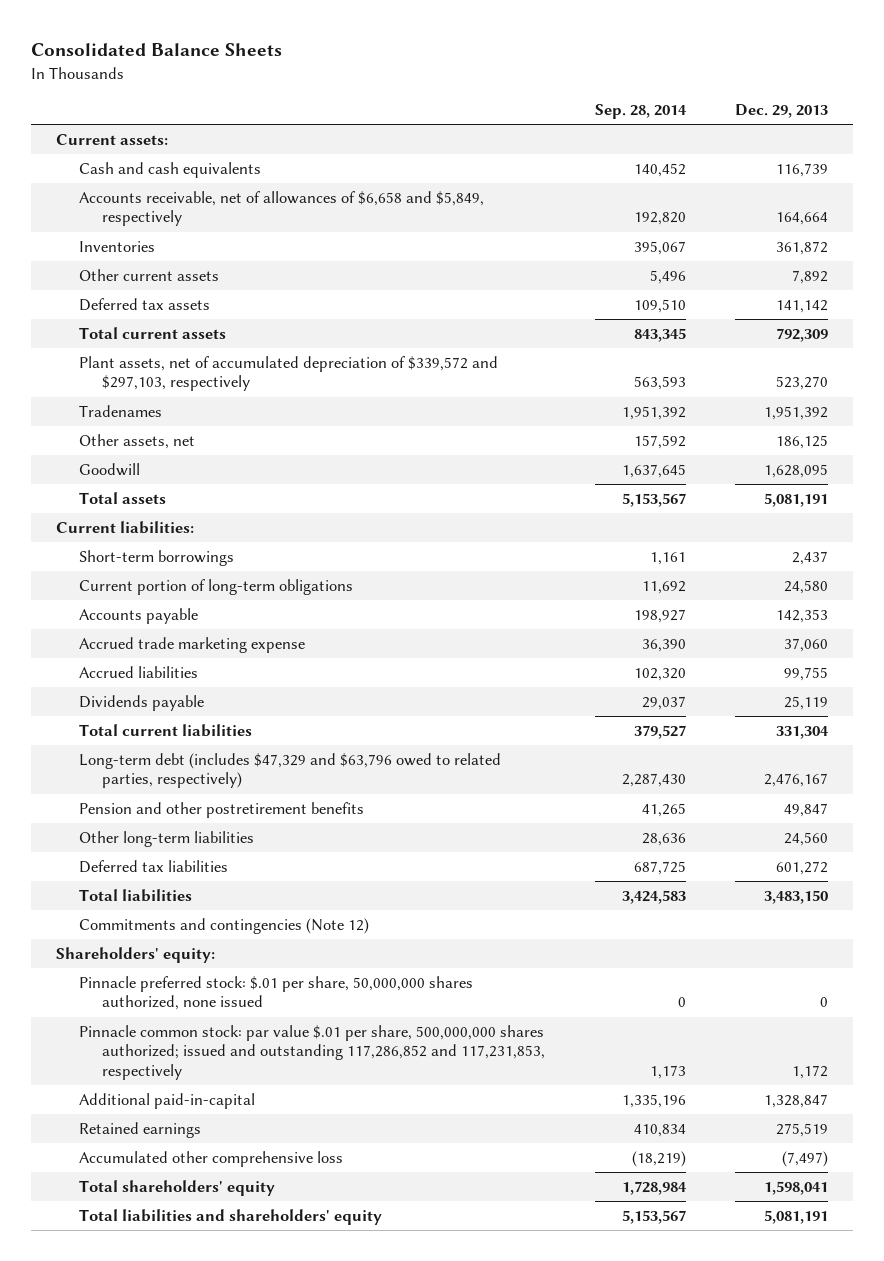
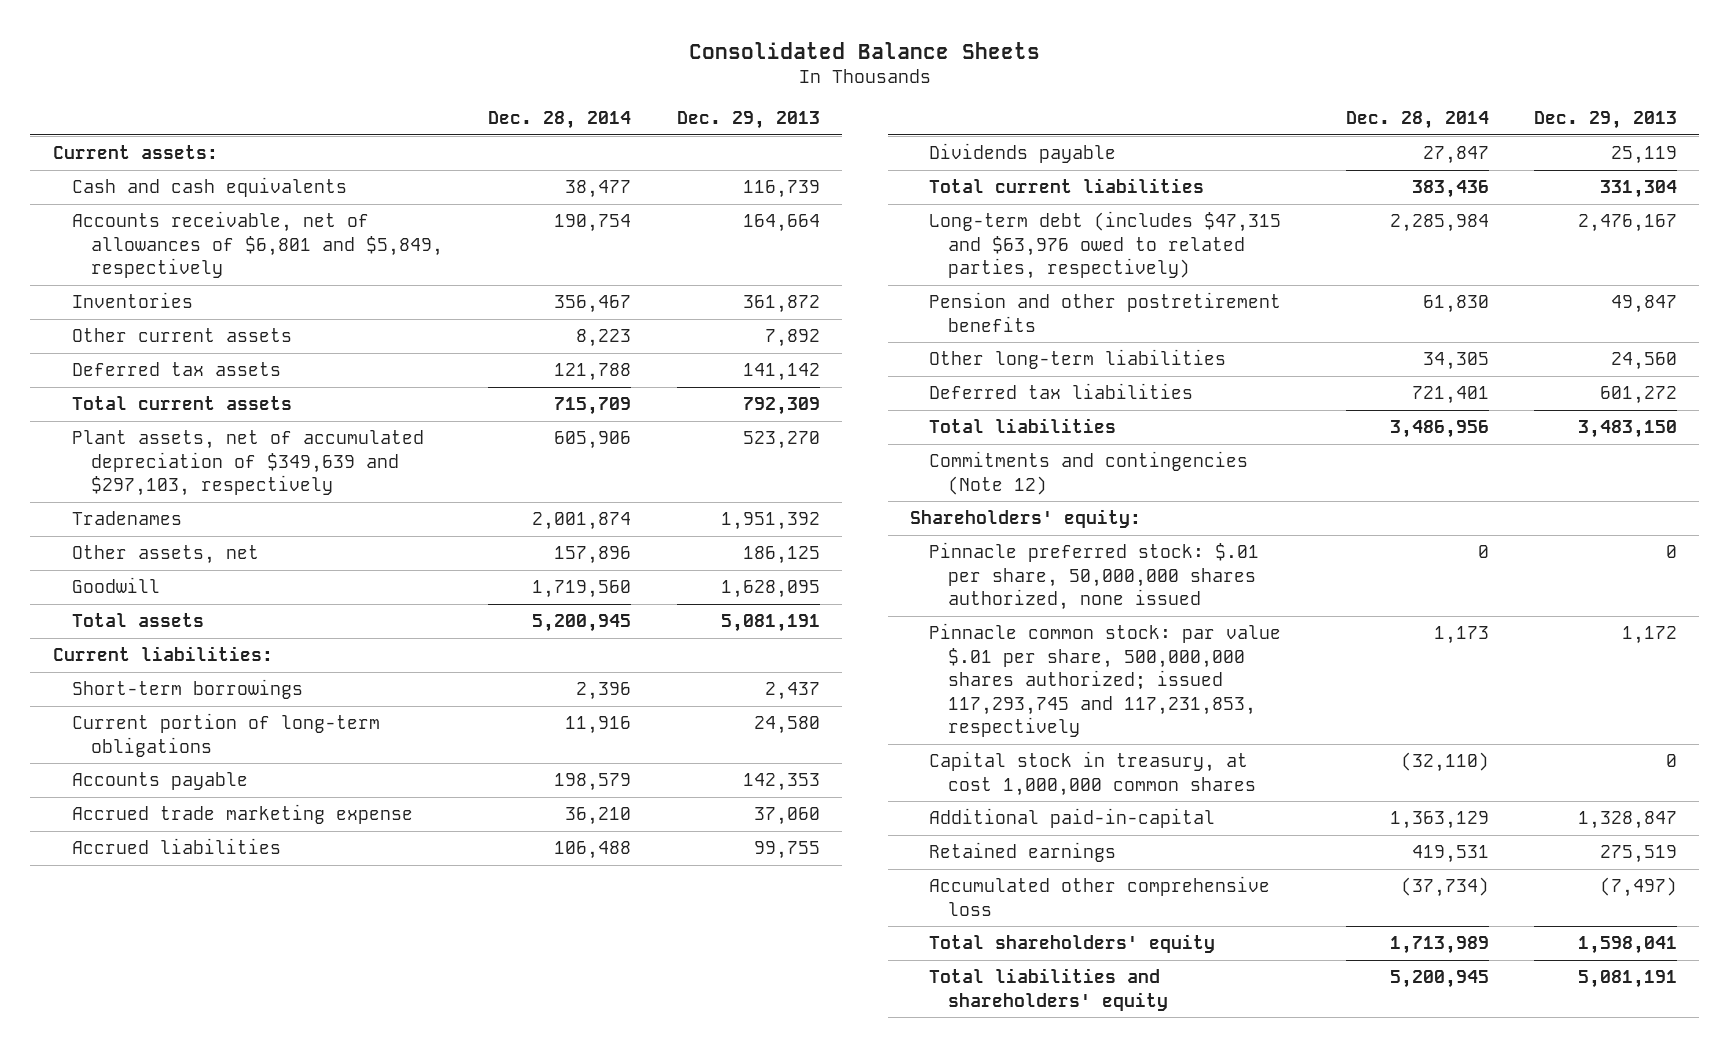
- | Sep. 28, 2014 | Dec. 29, 2013
+ | Dec. 28, 2014 | Dec. 29, 2013
- Accounts receivable, net of allowances of $6,658 and $5,849, respectively | 192,820 | 164,664
+ Accounts receivable, net of allowances of $6,801 and $5,849, respectively | 190,754 | 164,664
- Plant assets, net of accumulated depreciation of $339,572 and $297,103, respectively | 563,593 | 523,270
+ Plant assets, net of accumulated depreciation of $349,639 and $297,103, respectively | 605,906 | 523,270
- Long-term debt (includes $47,329 and $63,796 owed to related parties, respectively) | 2,287,430 | 2,476,167
+ Long-term debt (includes $47,315 and $63,976 owed to related parties, respectively) | 2,285,984 | 2,476,167
- Pinnacle common stock: par value $.01 per share, 500,000,000 shares authorized; issued and outstanding 117,286,852 and 117,231,853, respectively | 1,173 | 1,172
+ Pinnacle common stock: par value $.01 per share, 500,000,000 shares authorized; issued 117,293,745 and 117,231,853, respectively | 1,173 | 1,172
+ Capital stock in treasury, at cost 1,000,000 common shares | (32,110) | 0

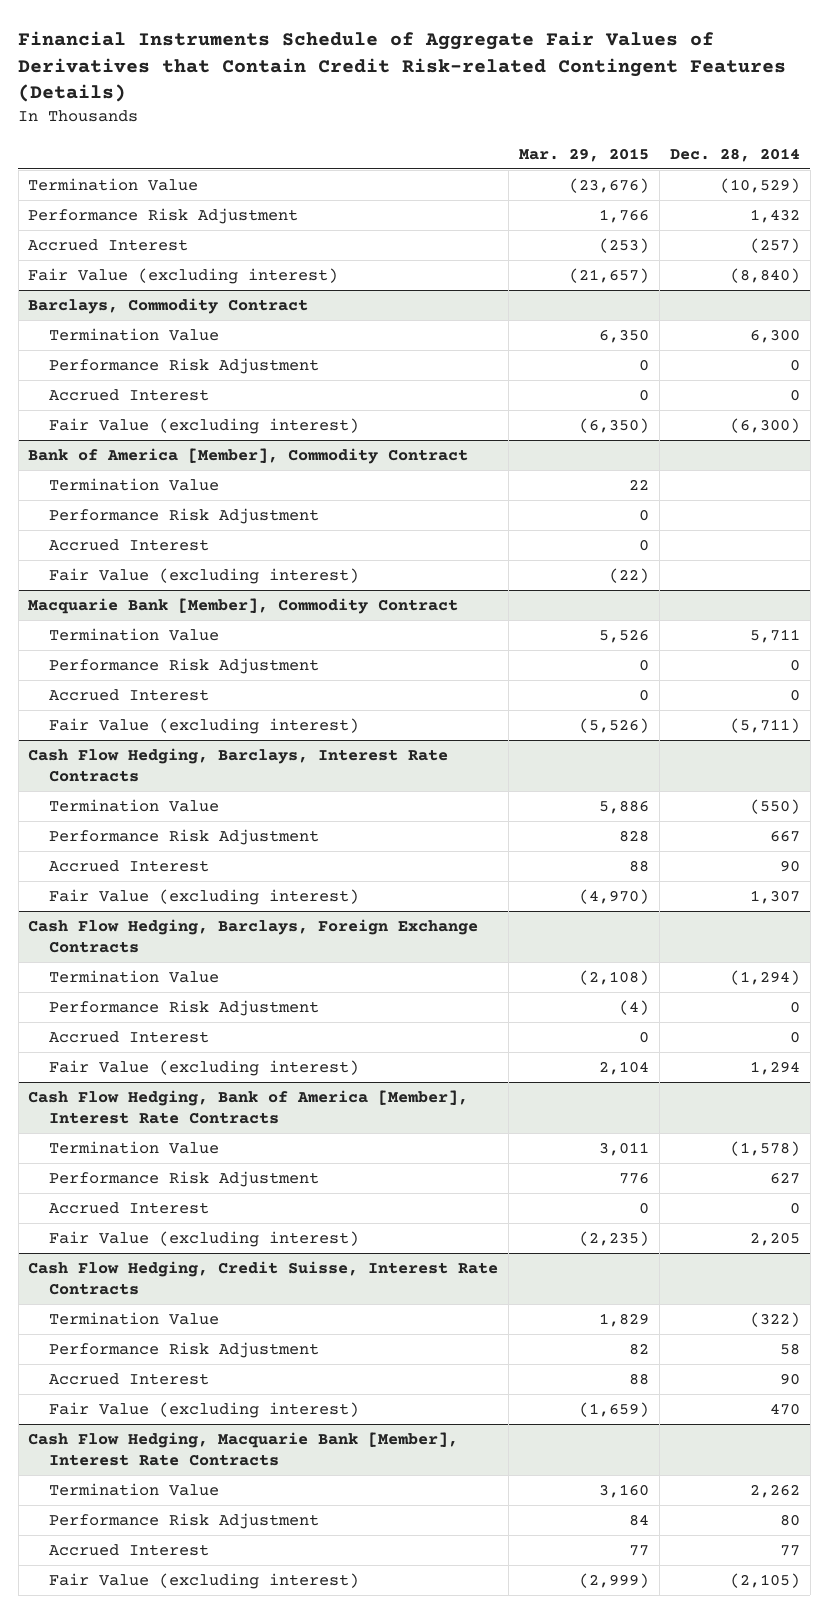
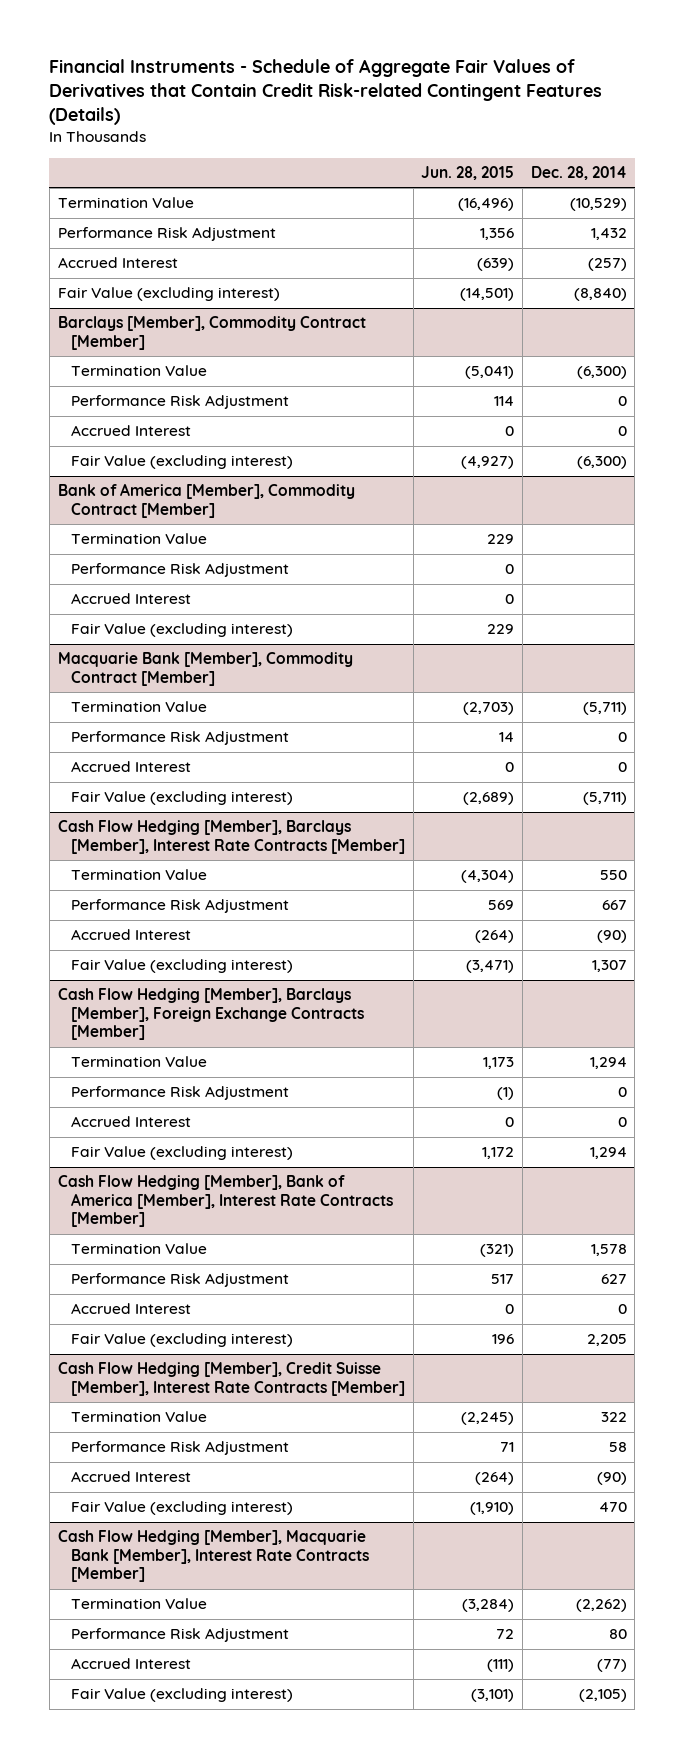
- Financial Instruments Schedule of Aggregate Fair Values of Derivatives that Contain Credit Risk-related Contingent Features (Details)
+ Financial Instruments - Schedule of Aggregate Fair Values of Derivatives that Contain Credit Risk-related Contingent Features (Details)
- | Mar. 29, 2015 | Dec. 28, 2014
+ | Jun. 28, 2015 | Dec. 28, 2014
- Barclays, Commodity Contract
- Termination Value | 6,350 | 6,300
+ Barclays [Member], Commodity Contract [Member]
+ Termination Value | (5,041) | (6,300)
- Bank of America [Member], Commodity Contract
+ Bank of America [Member], Commodity Contract [Member]
- Macquarie Bank [Member], Commodity Contract
- Termination Value | 5,526 | 5,711
+ Macquarie Bank [Member], Commodity Contract [Member]
+ Termination Value | (2,703) | (5,711)
- Cash Flow Hedging, Barclays, Interest Rate Contracts
- Termination Value | 5,886 | (550)
+ Cash Flow Hedging [Member], Barclays [Member], Interest Rate Contracts [Member]
+ Termination Value | (4,304) | 550
- Accrued Interest | 88 | 90
+ Accrued Interest | (264) | (90)
- Cash Flow Hedging, Barclays, Foreign Exchange Contracts
- Termination Value | (2,108) | (1,294)
+ Cash Flow Hedging [Member], Barclays [Member], Foreign Exchange Contracts [Member]
+ Termination Value | 1,173 | 1,294
- Cash Flow Hedging, Bank of America [Member], Interest Rate Contracts
- Termination Value | 3,011 | (1,578)
+ Cash Flow Hedging [Member], Bank of America [Member], Interest Rate Contracts [Member]
+ Termination Value | (321) | 1,578
- Cash Flow Hedging, Credit Suisse, Interest Rate Contracts
- Termination Value | 1,829 | (322)
+ Cash Flow Hedging [Member], Credit Suisse [Member], Interest Rate Contracts [Member]
+ Termination Value | (2,245) | 322
- Accrued Interest | 88 | 90
+ Accrued Interest | (264) | (90)
- Cash Flow Hedging, Macquarie Bank [Member], Interest Rate Contracts
- Termination Value | 3,160 | 2,262
+ Cash Flow Hedging [Member], Macquarie Bank [Member], Interest Rate Contracts [Member]
+ Termination Value | (3,284) | (2,262)
- Accrued Interest | 77 | 77
+ Accrued Interest | (111) | (77)

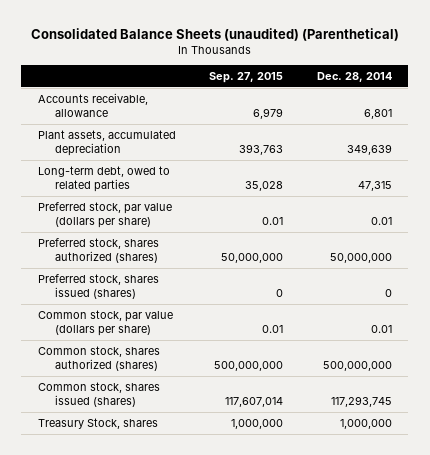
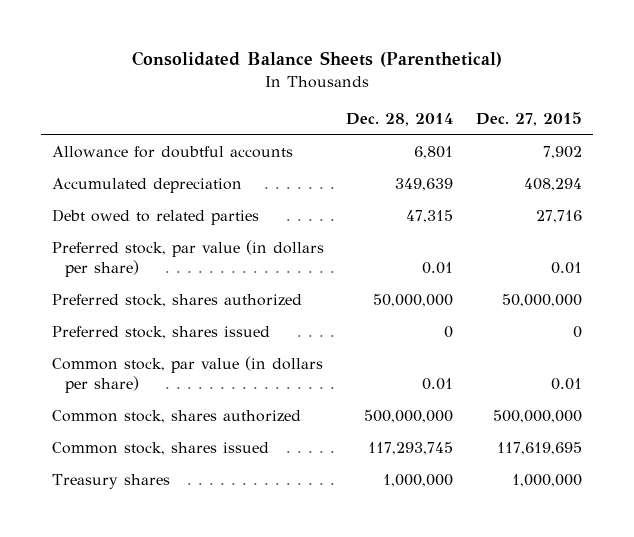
- Consolidated Balance Sheets (unaudited) (Parenthetical)
+ Consolidated Balance Sheets (Parenthetical)
- | Sep. 27, 2015 | Dec. 28, 2014
+ | Dec. 28, 2014 | Dec. 27, 2015
- Accounts receivable, allowance | 6,979 | 6,801
- Plant assets, accumulated depreciation | 393,763 | 349,639
- Long-term debt, owed to related parties | 35,028 | 47,315
- Preferred stock, par value (dollars per share) | 0.01 | 0.01
- Preferred stock, shares authorized (shares) | 50,000,000 | 50,000,000
- Preferred stock, shares issued (shares) | 0 | 0
- Common stock, par value (dollars per share) | 0.01 | 0.01
- Common stock, shares authorized (shares) | 500,000,000 | 500,000,000
- Common stock, shares issued (shares) | 117,607,014 | 117,293,745
- Treasury Stock, shares | 1,000,000 | 1,000,000
+ Allowance for doubtful accounts | 6,801 | 7,902
+ Accumulated depreciation | 349,639 | 408,294
+ Debt owed to related parties | 47,315 | 27,716
+ Preferred stock, par value (in dollars per share) | 0.01 | 0.01
+ Preferred stock, shares authorized | 50,000,000 | 50,000,000
+ Preferred stock, shares issued | 0 | 0
+ Common stock, par value (in dollars per share) | 0.01 | 0.01
+ Common stock, shares authorized | 500,000,000 | 500,000,000
+ Common stock, shares issued | 117,293,745 | 117,619,695
+ Treasury shares | 1,000,000 | 1,000,000

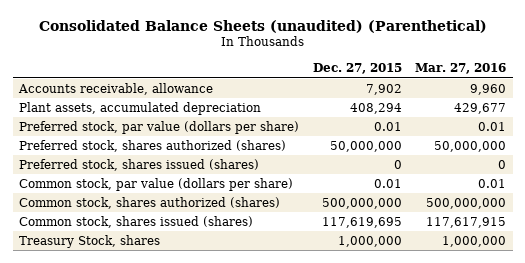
- Consolidated Balance Sheets (Parenthetical)
+ Consolidated Balance Sheets (unaudited) (Parenthetical)
- | Dec. 28, 2014 | Dec. 27, 2015
+ | Dec. 27, 2015 | Mar. 27, 2016
- Allowance for doubtful accounts | 6,801 | 7,902
- Accumulated depreciation | 349,639 | 408,294
- Debt owed to related parties | 47,315 | 27,716
- Preferred stock, par value (in dollars per share) | 0.01 | 0.01
- Preferred stock, shares authorized | 50,000,000 | 50,000,000
- Preferred stock, shares issued | 0 | 0
- Common stock, par value (in dollars per share) | 0.01 | 0.01
- Common stock, shares authorized | 500,000,000 | 500,000,000
- Common stock, shares issued | 117,293,745 | 117,619,695
- Treasury shares | 1,000,000 | 1,000,000
+ Accounts receivable, allowance | 7,902 | 9,960
+ Plant assets, accumulated depreciation | 408,294 | 429,677
+ Preferred stock, par value (dollars per share) | 0.01 | 0.01
+ Preferred stock, shares authorized (shares) | 50,000,000 | 50,000,000
+ Preferred stock, shares issued (shares) | 0 | 0
+ Common stock, par value (dollars per share) | 0.01 | 0.01
+ Common stock, shares authorized (shares) | 500,000,000 | 500,000,000
+ Common stock, shares issued (shares) | 117,619,695 | 117,617,915
+ Treasury Stock, shares | 1,000,000 | 1,000,000

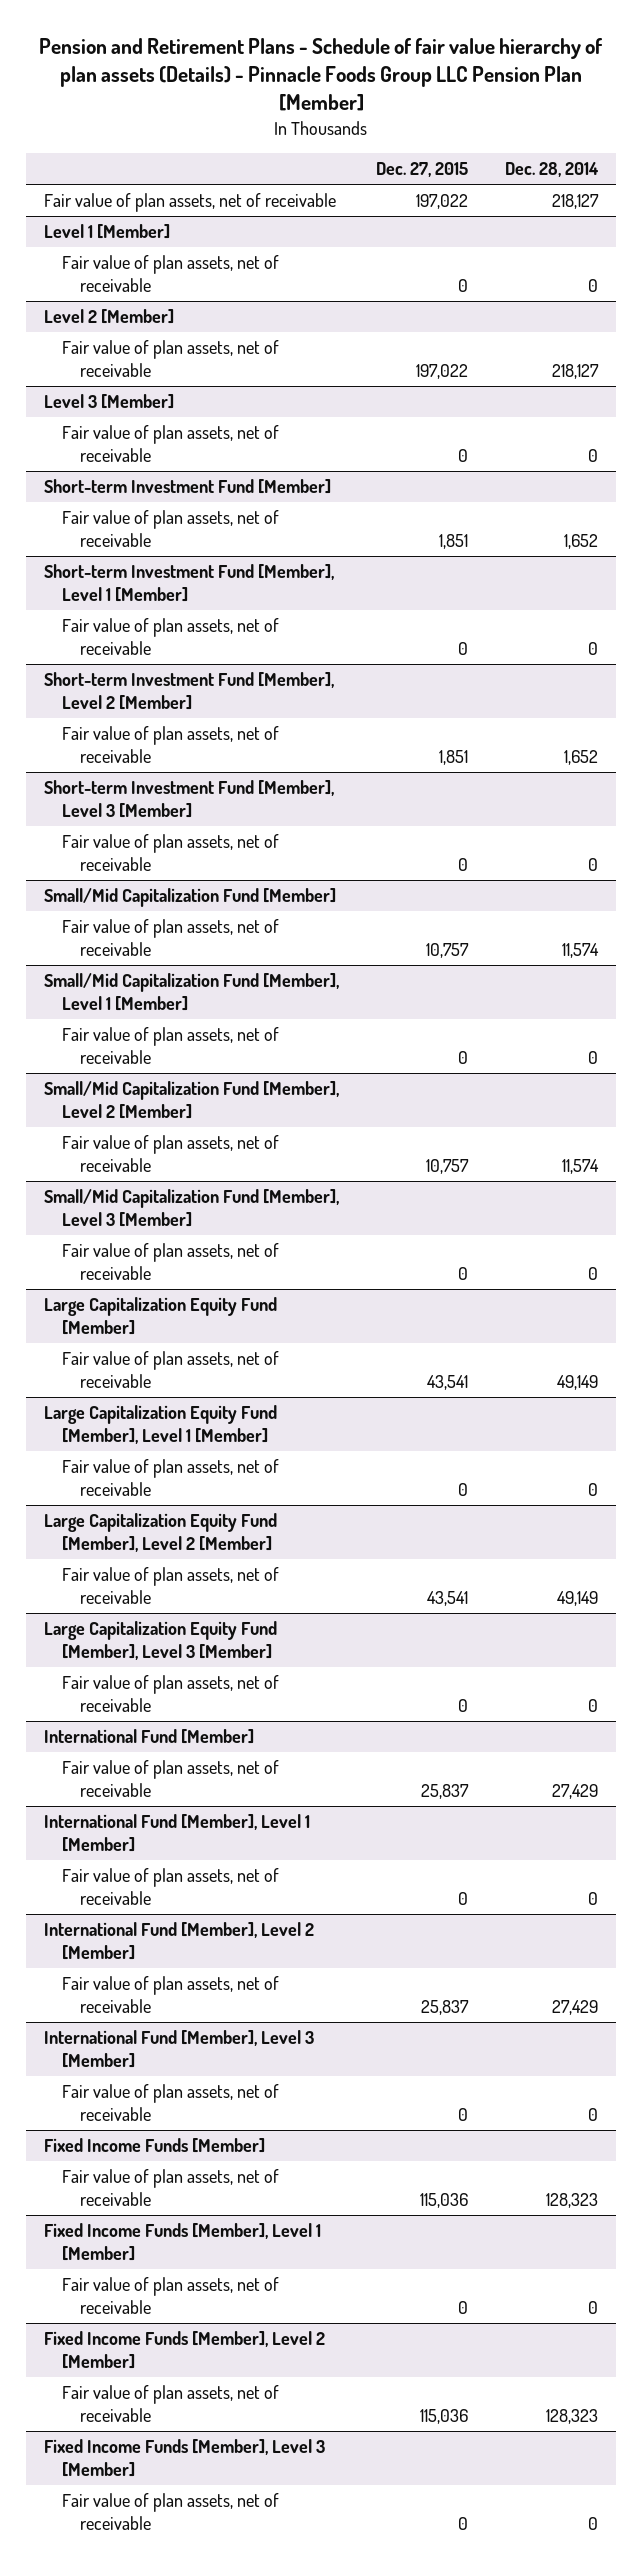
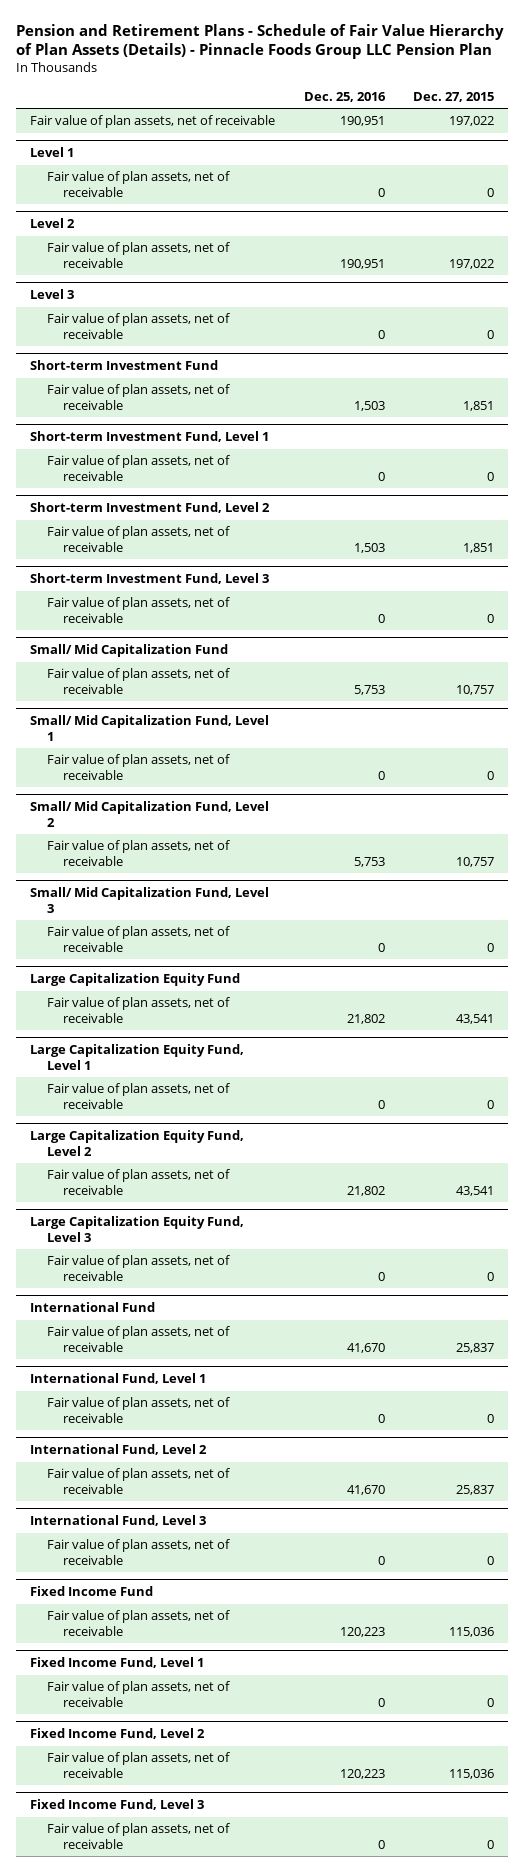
- Pension and Retirement Plans - Schedule of fair value hierarchy of plan assets (Details) - Pinnacle Foods Group LLC Pension Plan [Member]
+ Pension and Retirement Plans - Schedule of Fair Value Hierarchy of Plan Assets (Details) - Pinnacle Foods Group LLC Pension Plan
- | Dec. 27, 2015 | Dec. 28, 2014
+ | Dec. 25, 2016 | Dec. 27, 2015
- Level 1 [Member]
+ Level 1
- Level 2 [Member]
+ Level 2
- Level 3 [Member]
+ Level 3
- Short-term Investment Fund [Member]
+ Short-term Investment Fund
- Short-term Investment Fund [Member], Level 1 [Member]
+ Short-term Investment Fund, Level 1
- Short-term Investment Fund [Member], Level 2 [Member]
+ Short-term Investment Fund, Level 2
- Short-term Investment Fund [Member], Level 3 [Member]
+ Short-term Investment Fund, Level 3
- Small/Mid Capitalization Fund [Member]
+ Small/ Mid Capitalization Fund
- Small/Mid Capitalization Fund [Member], Level 1 [Member]
+ Small/ Mid Capitalization Fund, Level 1
- Small/Mid Capitalization Fund [Member], Level 2 [Member]
+ Small/ Mid Capitalization Fund, Level 2
- Small/Mid Capitalization Fund [Member], Level 3 [Member]
+ Small/ Mid Capitalization Fund, Level 3
- Large Capitalization Equity Fund [Member]
+ Large Capitalization Equity Fund
- Large Capitalization Equity Fund [Member], Level 1 [Member]
+ Large Capitalization Equity Fund, Level 1
- Large Capitalization Equity Fund [Member], Level 2 [Member]
+ Large Capitalization Equity Fund, Level 2
- Large Capitalization Equity Fund [Member], Level 3 [Member]
+ Large Capitalization Equity Fund, Level 3
- International Fund [Member]
+ International Fund
- International Fund [Member], Level 1 [Member]
+ International Fund, Level 1
- International Fund [Member], Level 2 [Member]
+ International Fund, Level 2
- International Fund [Member], Level 3 [Member]
+ International Fund, Level 3
- Fixed Income Funds [Member]
+ Fixed Income Fund
- Fixed Income Funds [Member], Level 1 [Member]
+ Fixed Income Fund, Level 1
- Fixed Income Funds [Member], Level 2 [Member]
+ Fixed Income Fund, Level 2
- Fixed Income Funds [Member], Level 3 [Member]
+ Fixed Income Fund, Level 3

